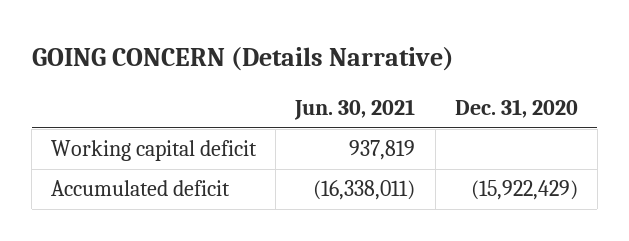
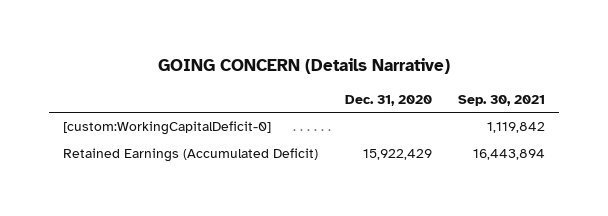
- | Jun. 30, 2021 | Dec. 31, 2020
+ | Dec. 31, 2020 | Sep. 30, 2021
- Working capital deficit | 937,819 |
- Accumulated deficit | (16,338,011) | (15,922,429)
+ [custom:WorkingCapitalDeficit-0] | | 1,119,842
+ Retained Earnings (Accumulated Deficit) | 15,922,429 | 16,443,894

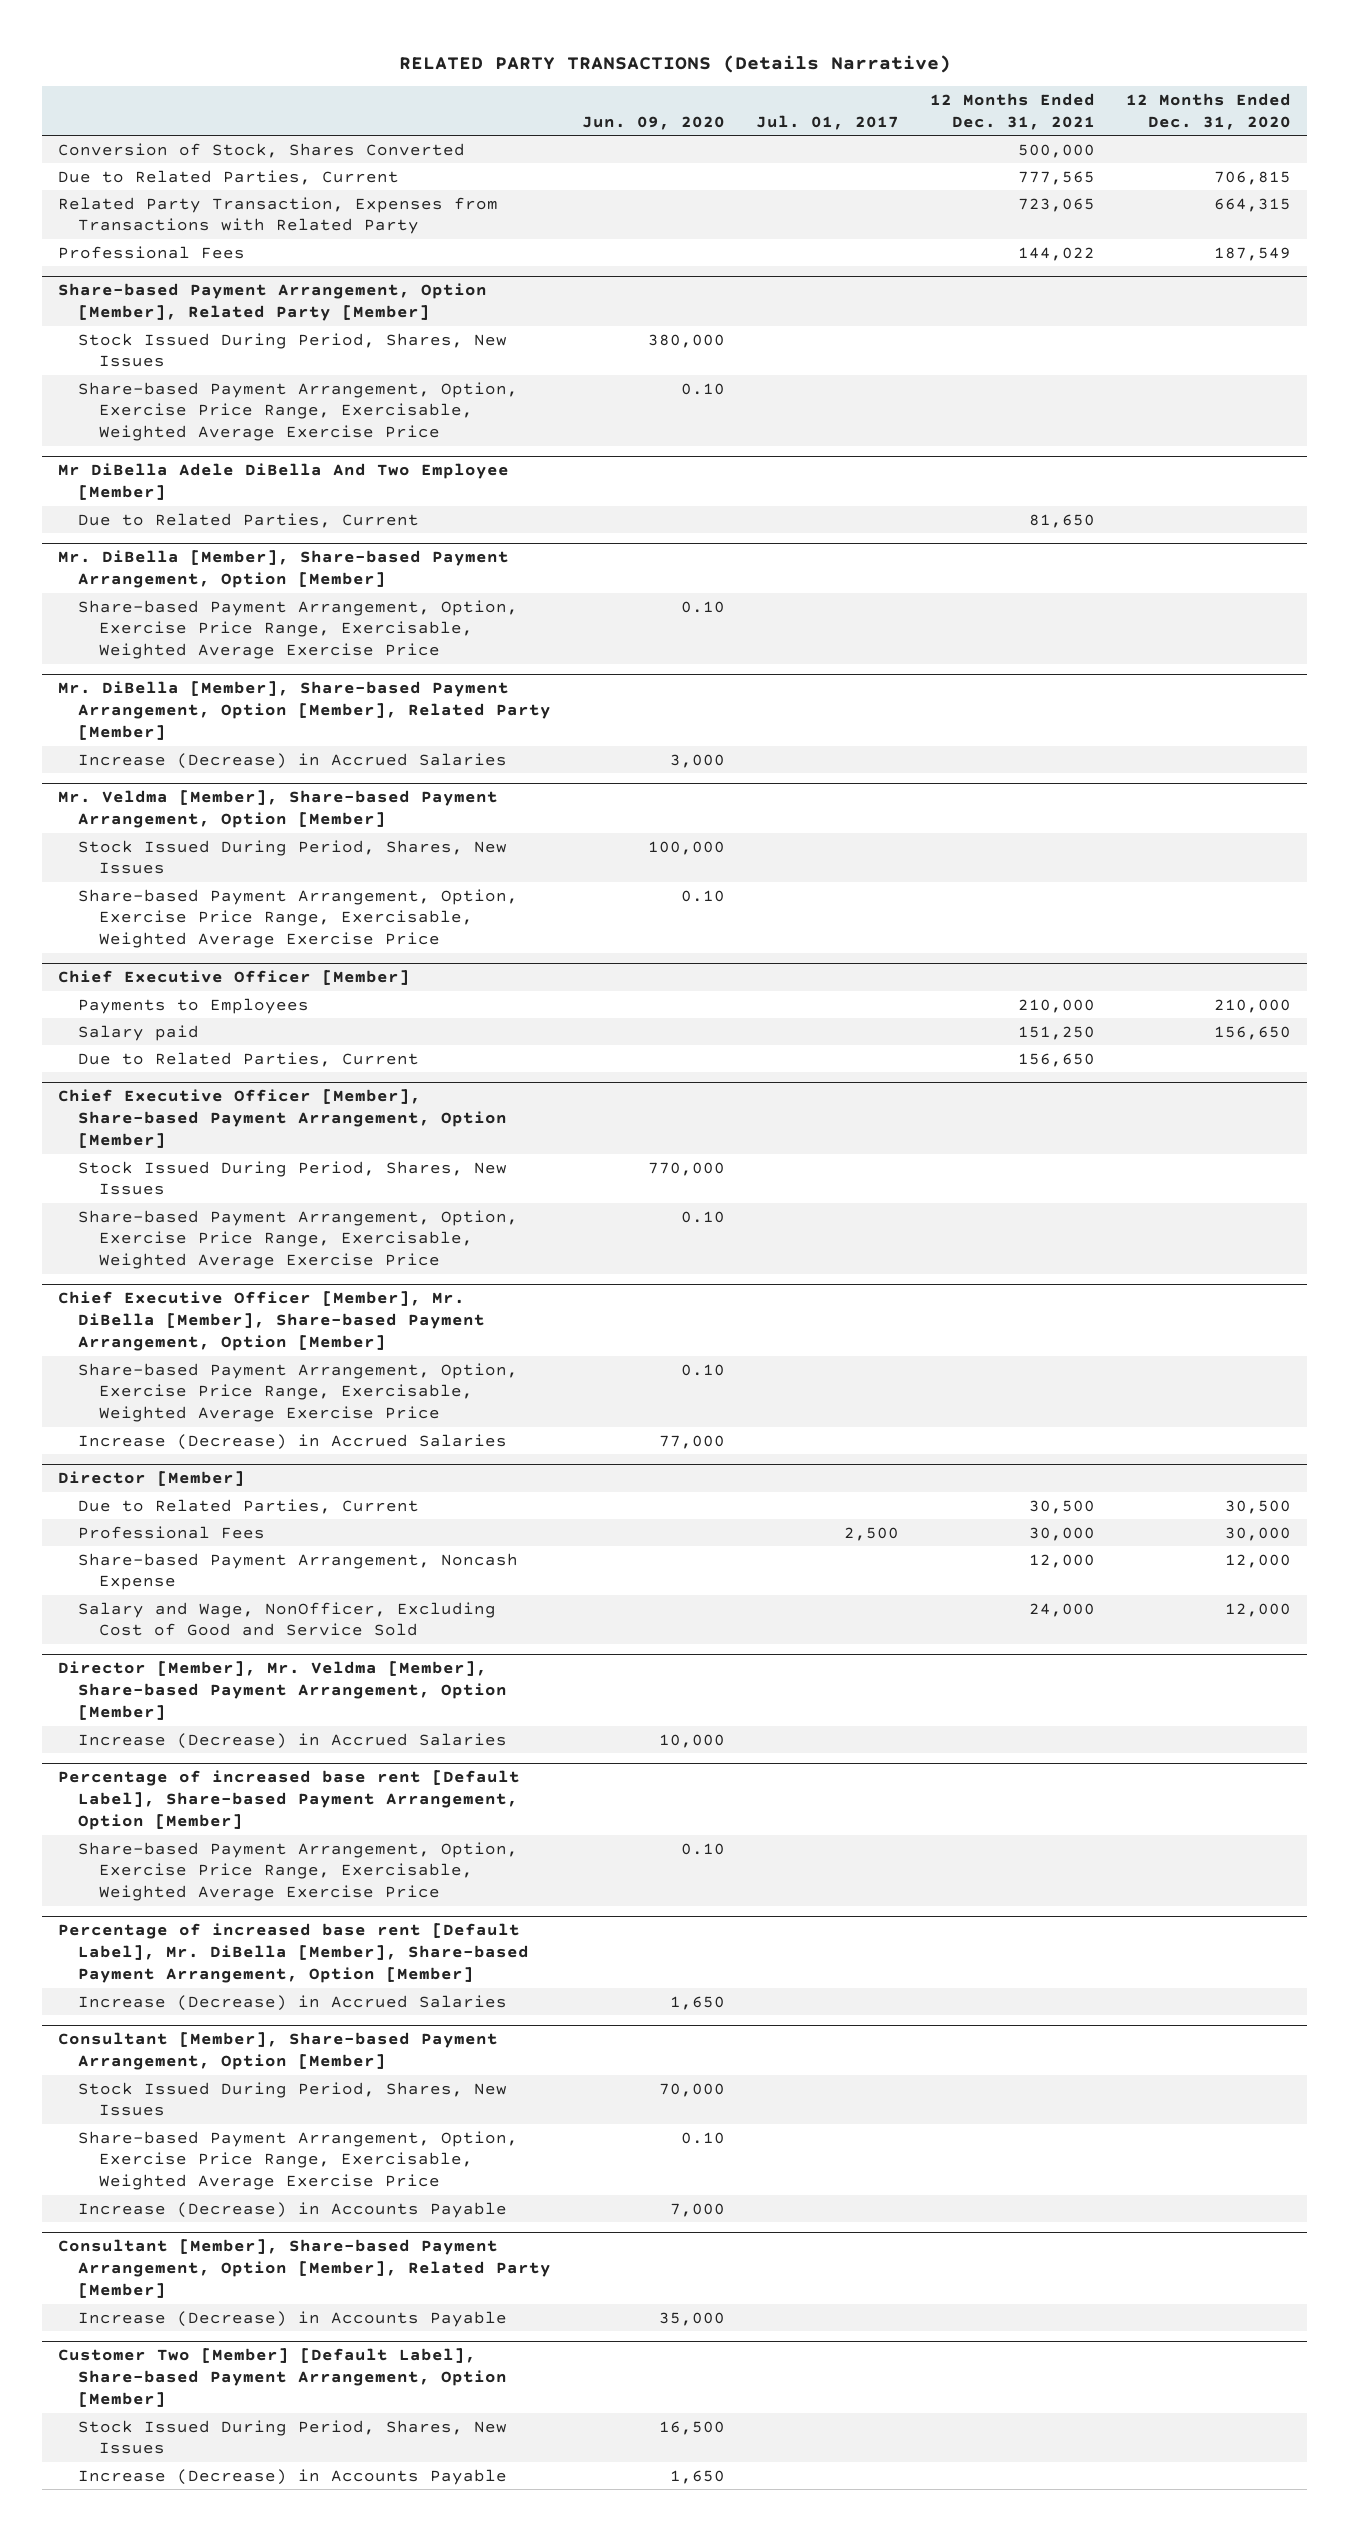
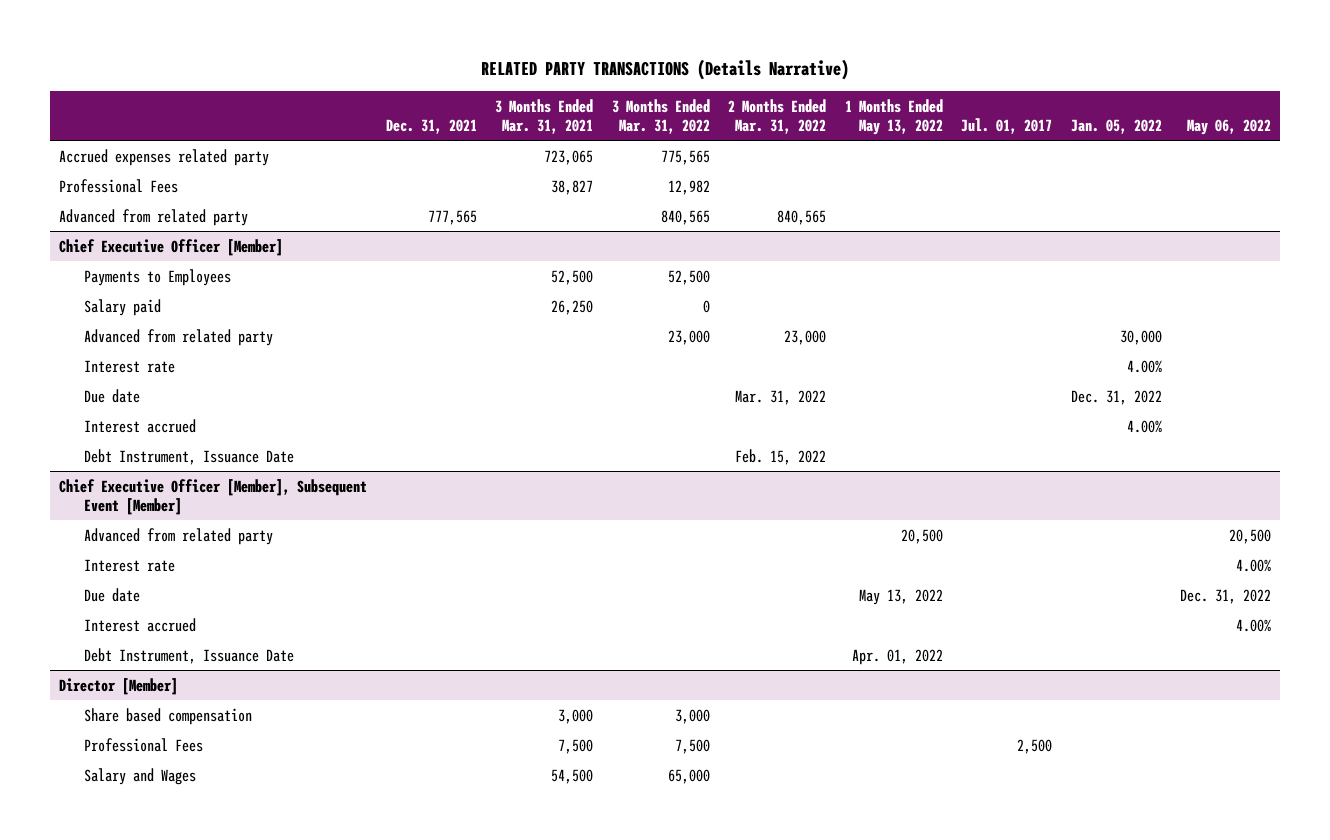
- | Jun. 09, 2020 | Jul. 01, 2017 | 12 Months Ended Dec. 31, 2021 | 12 Months Ended Dec. 31, 2020
+ | Dec. 31, 2021 | 3 Months Ended Mar. 31, 2021 | 3 Months Ended Mar. 31, 2022 | 2 Months Ended Mar. 31, 2022 | 1 Months Ended May 13, 2022 | Jul. 01, 2017 | Jan. 05, 2022 | May 06, 2022
- Conversion of Stock, Shares Converted | | | 500,000 |
- Due to Related Parties, Current | | | 777,565 | 706,815
- Related Party Transaction, Expenses from Transactions with Related Party | | | 723,065 | 664,315
+ Accrued expenses related party | | 723,065 | 775,565 | | | | |
- Share-based Payment Arrangement, Option [Member], Related Party [Member]
- Stock Issued During Period, Shares, New Issues | 380,000 | | |
- Share-based Payment Arrangement, Option, Exercise Price Range, Exercisable, Weighted Average Exercise Price | 0.10 | | |
- Mr DiBella Adele DiBella And Two Employee [Member]
- Due to Related Parties, Current | | | 81,650 |
- Mr. DiBella [Member], Share-based Payment Arrangement, Option [Member]
- Share-based Payment Arrangement, Option, Exercise Price Range, Exercisable, Weighted Average Exercise Price | 0.10 | | |
- Mr. DiBella [Member], Share-based Payment Arrangement, Option [Member], Related Party [Member]
- Increase (Decrease) in Accrued Salaries | 3,000 | | |
- Mr. Veldma [Member], Share-based Payment Arrangement, Option [Member]
- Stock Issued During Period, Shares, New Issues | 100,000 | | |
- Share-based Payment Arrangement, Option, Exercise Price Range, Exercisable, Weighted Average Exercise Price | 0.10 | | |
+ Advanced from related party | 777,565 | | 840,565 | 840,565 | | | |
@ Chief Executive Officer [Member]
- Due to Related Parties, Current | | | 156,650 |
- Chief Executive Officer [Member], Share-based Payment Arrangement, Option [Member]
- Stock Issued During Period, Shares, New Issues | 770,000 | | |
- Share-based Payment Arrangement, Option, Exercise Price Range, Exercisable, Weighted Average Exercise Price | 0.10 | | |
- Chief Executive Officer [Member], Mr. DiBella [Member], Share-based Payment Arrangement, Option [Member]
- Share-based Payment Arrangement, Option, Exercise Price Range, Exercisable, Weighted Average Exercise Price | 0.10 | | |
- Increase (Decrease) in Accrued Salaries | 77,000 | | |
@ Chief Executive Officer [Member]
+ Advanced from related party | | | 23,000 | 23,000 | | | 30,000 |
+ Interest rate | | | | | | | 4.00% |
+ Due date | | | | Mar. 31, 2022 | | | Dec. 31, 2022 |
+ Interest accrued | | | | | | | 4.00% |
+ Debt Instrument, Issuance Date | | | | Feb. 15, 2022 | | | |
+ Chief Executive Officer [Member], Subsequent Event [Member]
+ Advanced from related party | | | | | 20,500 | | | 20,500
+ Interest rate | | | | | | | | 4.00%
+ Due date | | | | | May 13, 2022 | | | Dec. 31, 2022
+ Interest accrued | | | | | | | | 4.00%
+ Debt Instrument, Issuance Date | | | | | Apr. 01, 2022 | | |
@ Director [Member]
- Due to Related Parties, Current | | | 30,500 | 30,500
+ Share based compensation | | 3,000 | 3,000 | | | | |
- Share-based Payment Arrangement, Noncash Expense | | | 12,000 | 12,000
- Salary and Wage, NonOfficer, Excluding Cost of Good and Service Sold | | | 24,000 | 12,000
- Director [Member], Mr. Veldma [Member], Share-based Payment Arrangement, Option [Member]
- Increase (Decrease) in Accrued Salaries | 10,000 | | |
- Percentage of increased base rent [Default Label], Share-based Payment Arrangement, Option [Member]
- Share-based Payment Arrangement, Option, Exercise Price Range, Exercisable, Weighted Average Exercise Price | 0.10 | | |
- Percentage of increased base rent [Default Label], Mr. DiBella [Member], Share-based Payment Arrangement, Option [Member]
- Increase (Decrease) in Accrued Salaries | 1,650 | | |
- Consultant [Member], Share-based Payment Arrangement, Option [Member]
- Stock Issued During Period, Shares, New Issues | 70,000 | | |
- Share-based Payment Arrangement, Option, Exercise Price Range, Exercisable, Weighted Average Exercise Price | 0.10 | | |
- Increase (Decrease) in Accounts Payable | 7,000 | | |
- Consultant [Member], Share-based Payment Arrangement, Option [Member], Related Party [Member]
- Increase (Decrease) in Accounts Payable | 35,000 | | |
- Customer Two [Member] [Default Label], Share-based Payment Arrangement, Option [Member]
- Stock Issued During Period, Shares, New Issues | 16,500 | | |
- Increase (Decrease) in Accounts Payable | 1,650 | | |
@ Director [Member]
+ Salary and Wages | | 54,500 | 65,000 | | | | |

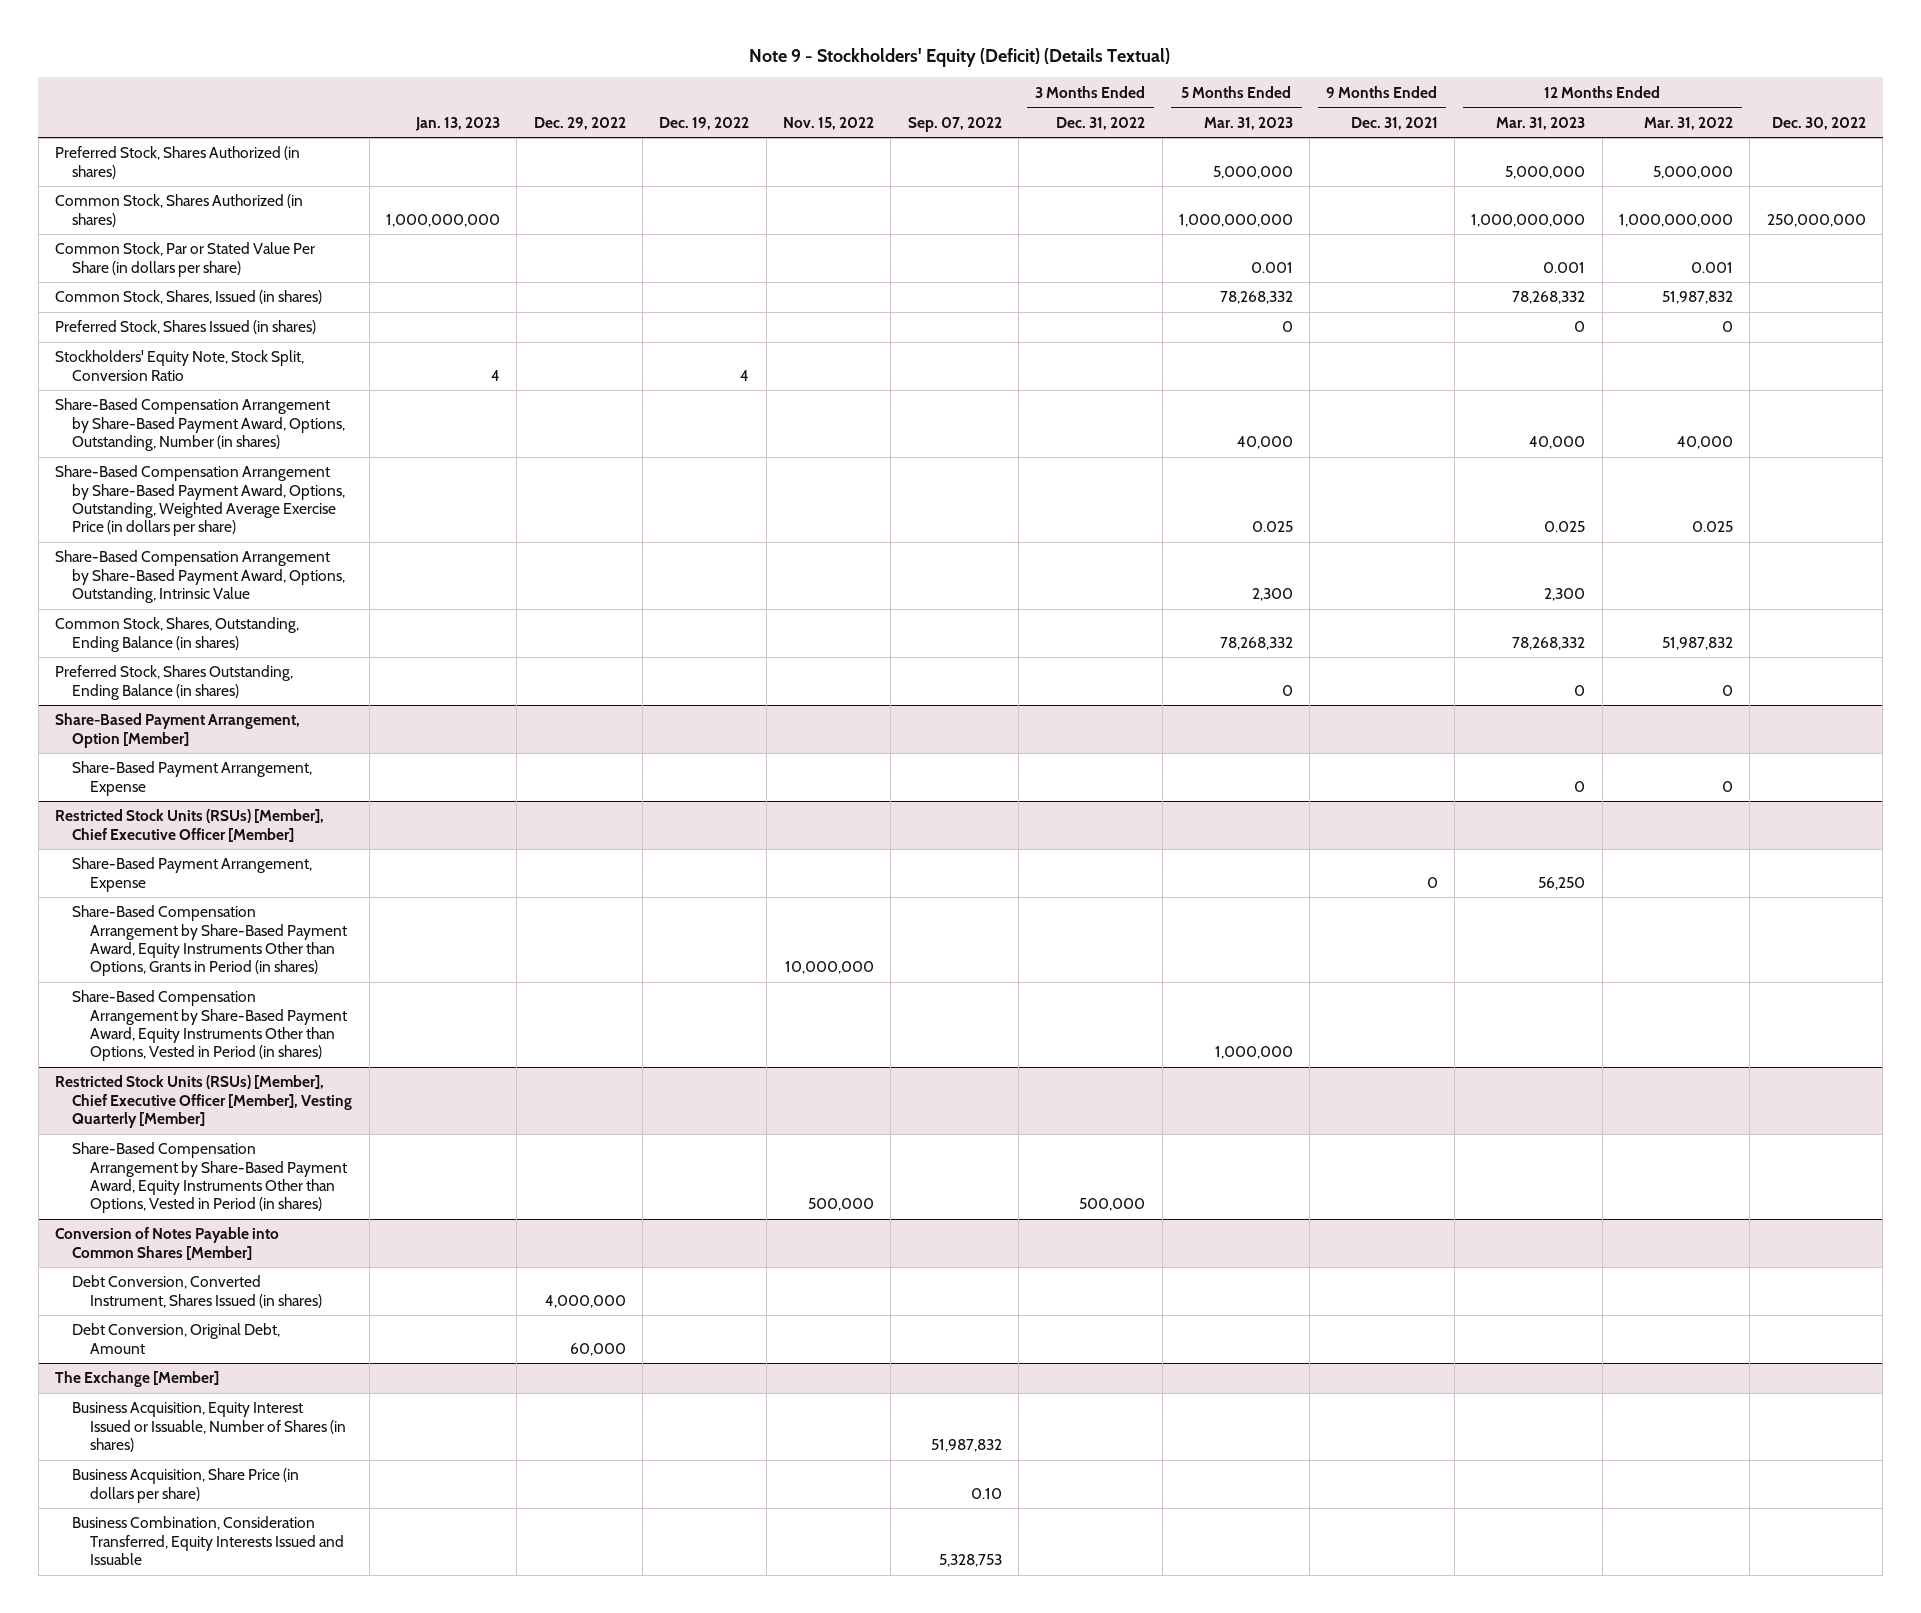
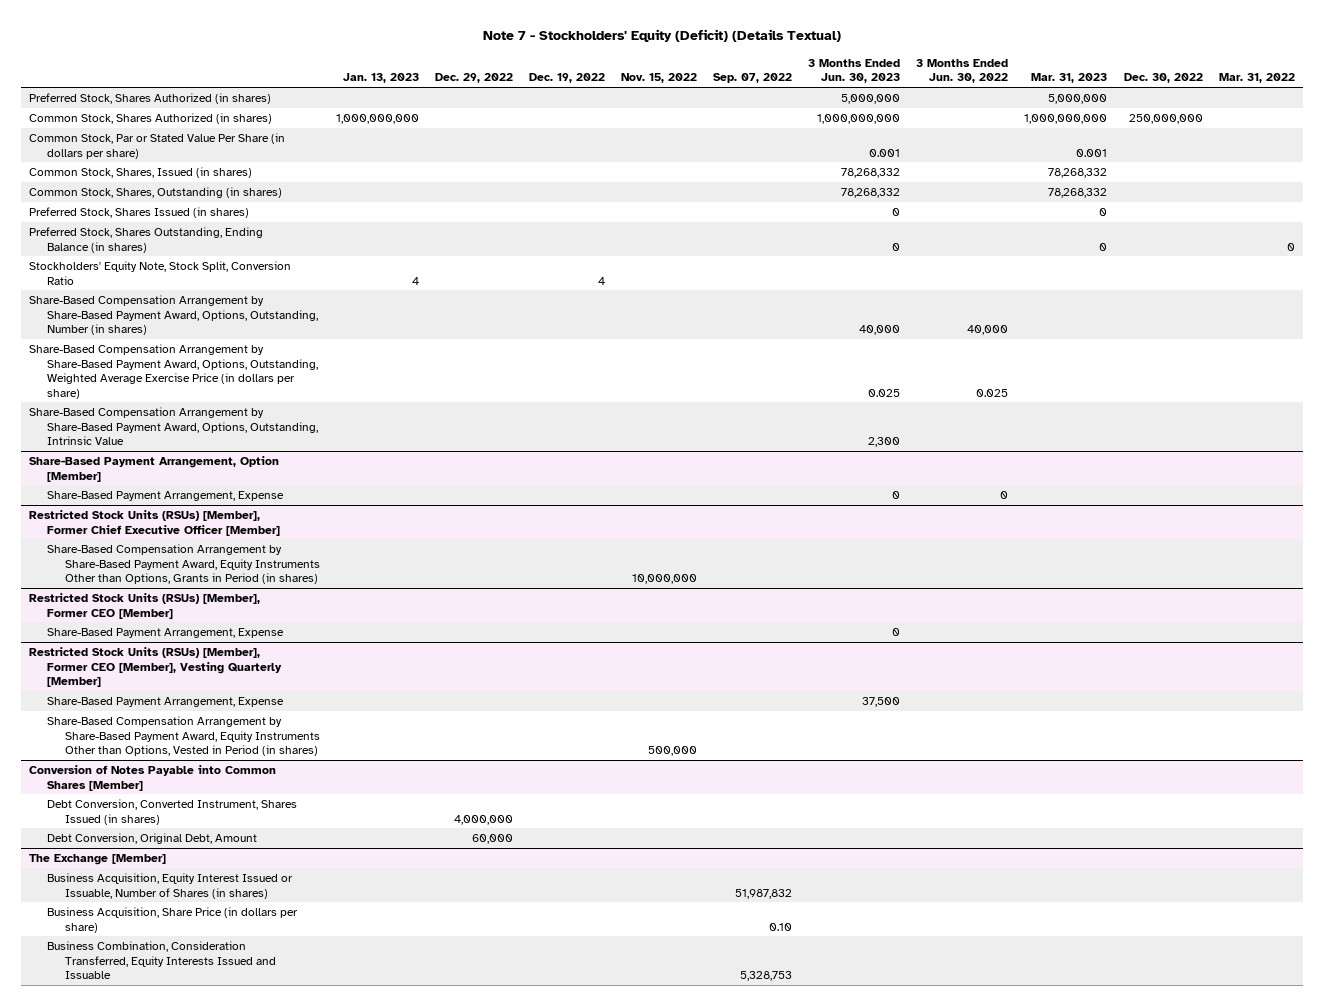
- Note 9 - Stockholders' Equity (Deficit) (Details Textual)
+ Note 7 - Stockholders' Equity (Deficit) (Details Textual)
- | Jan. 13, 2023 | Dec. 29, 2022 | Dec. 19, 2022 | Nov. 15, 2022 | Sep. 07, 2022 | 3 Months Ended Dec. 31, 2022 | 5 Months Ended Mar. 31, 2023 | 9 Months Ended Dec. 31, 2021 | 12 Months Ended Mar. 31, 2023 | 12 Months Ended Mar. 31, 2022 | Dec. 30, 2022
+ | Jan. 13, 2023 | Dec. 29, 2022 | Dec. 19, 2022 | Nov. 15, 2022 | Sep. 07, 2022 | 3 Months Ended Jun. 30, 2023 | 3 Months Ended Jun. 30, 2022 | Mar. 31, 2023 | Dec. 30, 2022 | Mar. 31, 2022
+ Common Stock, Shares, Outstanding (in shares) | | | | | | 78,268,332 | | 78,268,332 | |
moved up: Preferred Stock, Shares Outstanding, Ending Balance (in shares) | | | | | | 0 | | 0 | | 0
- Common Stock, Shares, Outstanding, Ending Balance (in shares) | | | | | | | 78,268,332 | | 78,268,332 | 51,987,832 |
- Restricted Stock Units (RSUs) [Member], Chief Executive Officer [Member]
- Share-Based Payment Arrangement, Expense | | | | | | | | 0 | 56,250 | |
+ Restricted Stock Units (RSUs) [Member], Former Chief Executive Officer [Member]
- Share-Based Compensation Arrangement by Share-Based Payment Award, Equity Instruments Other than Options, Vested in Period (in shares) | | | | | | | 1,000,000 | | | |
- Restricted Stock Units (RSUs) [Member], Chief Executive Officer [Member], Vesting Quarterly [Member]
+ Restricted Stock Units (RSUs) [Member], Former CEO [Member]
+ Share-Based Payment Arrangement, Expense | | | | | | 0 | | | |
+ Restricted Stock Units (RSUs) [Member], Former CEO [Member], Vesting Quarterly [Member]
+ Share-Based Payment Arrangement, Expense | | | | | | 37,500 | | | |

